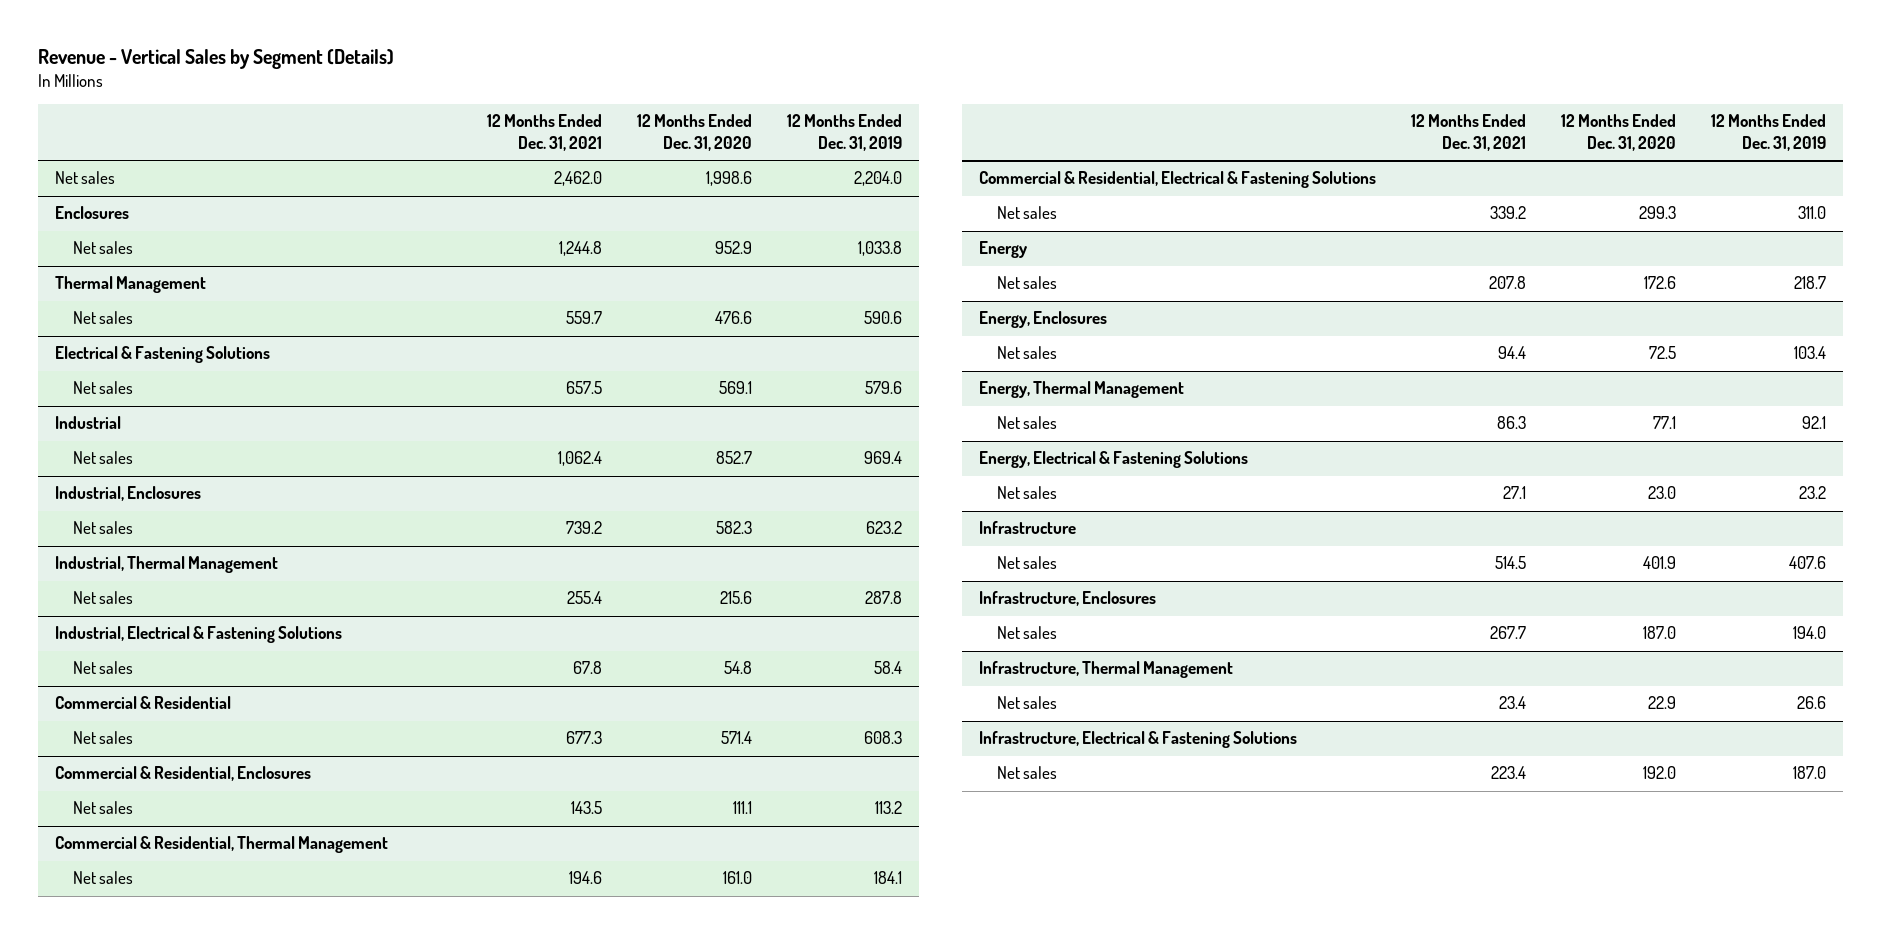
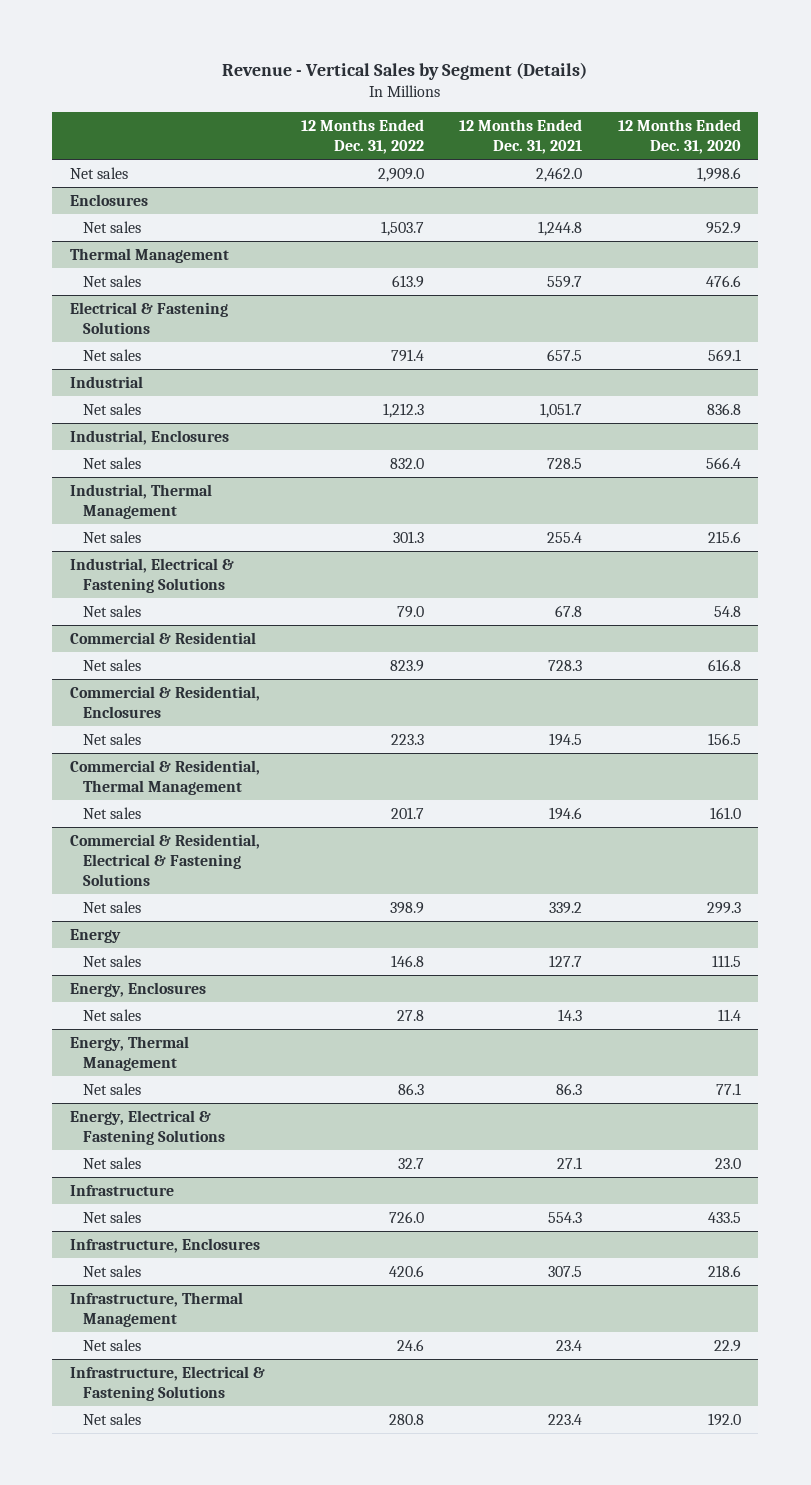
- | 12 Months Ended Dec. 31, 2021 | 12 Months Ended Dec. 31, 2020 | 12 Months Ended Dec. 31, 2019
+ | 12 Months Ended Dec. 31, 2022 | 12 Months Ended Dec. 31, 2021 | 12 Months Ended Dec. 31, 2020
@ Industrial
- Net sales | 1,062.4 | 852.7 | 969.4
+ Net sales | 1,212.3 | 1,051.7 | 836.8
@ Industrial, Enclosures
- Net sales | 739.2 | 582.3 | 623.2
+ Net sales | 832.0 | 728.5 | 566.4
@ Commercial & Residential
- Net sales | 677.3 | 571.4 | 608.3
+ Net sales | 823.9 | 728.3 | 616.8
@ Commercial & Residential, Enclosures
- Net sales | 143.5 | 111.1 | 113.2
+ Net sales | 223.3 | 194.5 | 156.5
@ Energy
- Net sales | 207.8 | 172.6 | 218.7
+ Net sales | 146.8 | 127.7 | 111.5
@ Energy, Enclosures
- Net sales | 94.4 | 72.5 | 103.4
+ Net sales | 27.8 | 14.3 | 11.4
@ Infrastructure
- Net sales | 514.5 | 401.9 | 407.6
+ Net sales | 726.0 | 554.3 | 433.5
@ Infrastructure, Enclosures
- Net sales | 267.7 | 187.0 | 194.0
+ Net sales | 420.6 | 307.5 | 218.6

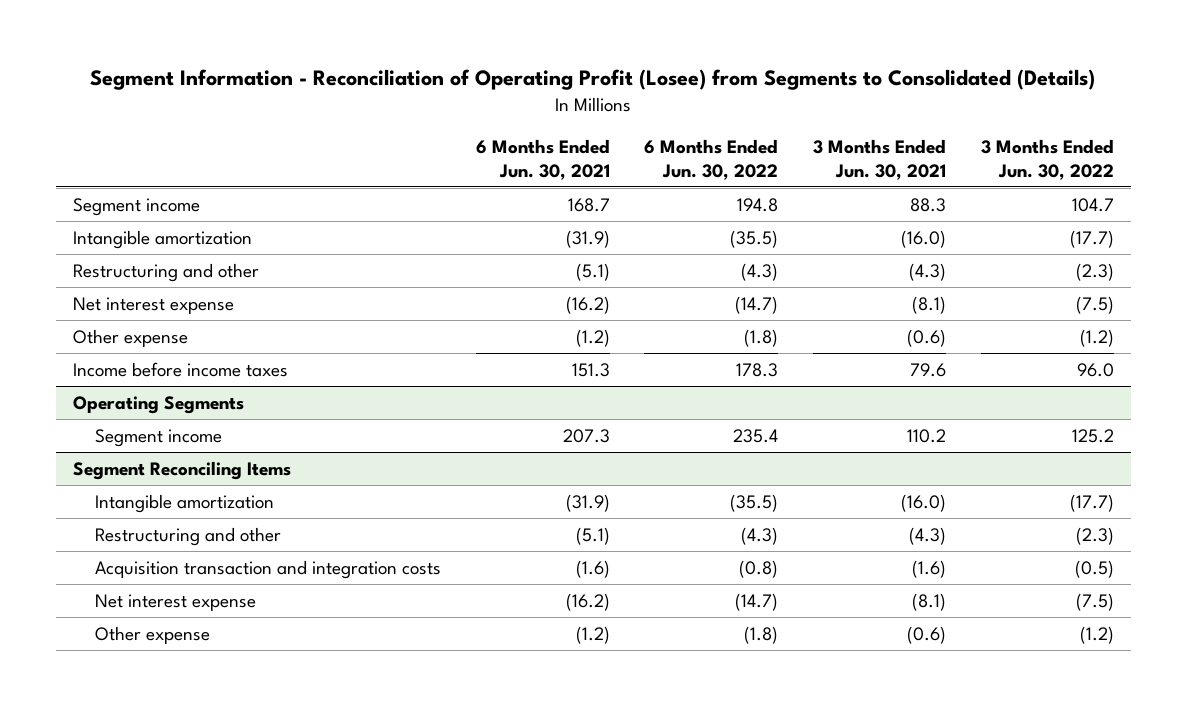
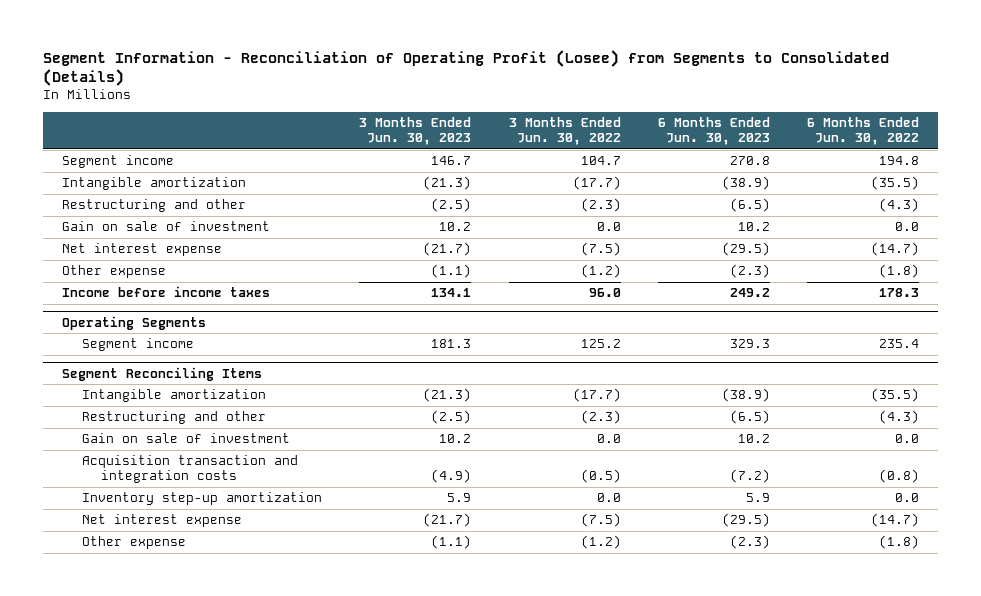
- | 6 Months Ended Jun. 30, 2021 | 6 Months Ended Jun. 30, 2022 | 3 Months Ended Jun. 30, 2021 | 3 Months Ended Jun. 30, 2022
+ | 3 Months Ended Jun. 30, 2023 | 3 Months Ended Jun. 30, 2022 | 6 Months Ended Jun. 30, 2023 | 6 Months Ended Jun. 30, 2022
+ Gain on sale of investment | 10.2 | 0.0 | 10.2 | 0.0
@ Segment Reconciling Items
+ Gain on sale of investment | 10.2 | 0.0 | 10.2 | 0.0
+ Inventory step-up amortization | 5.9 | 0.0 | 5.9 | 0.0

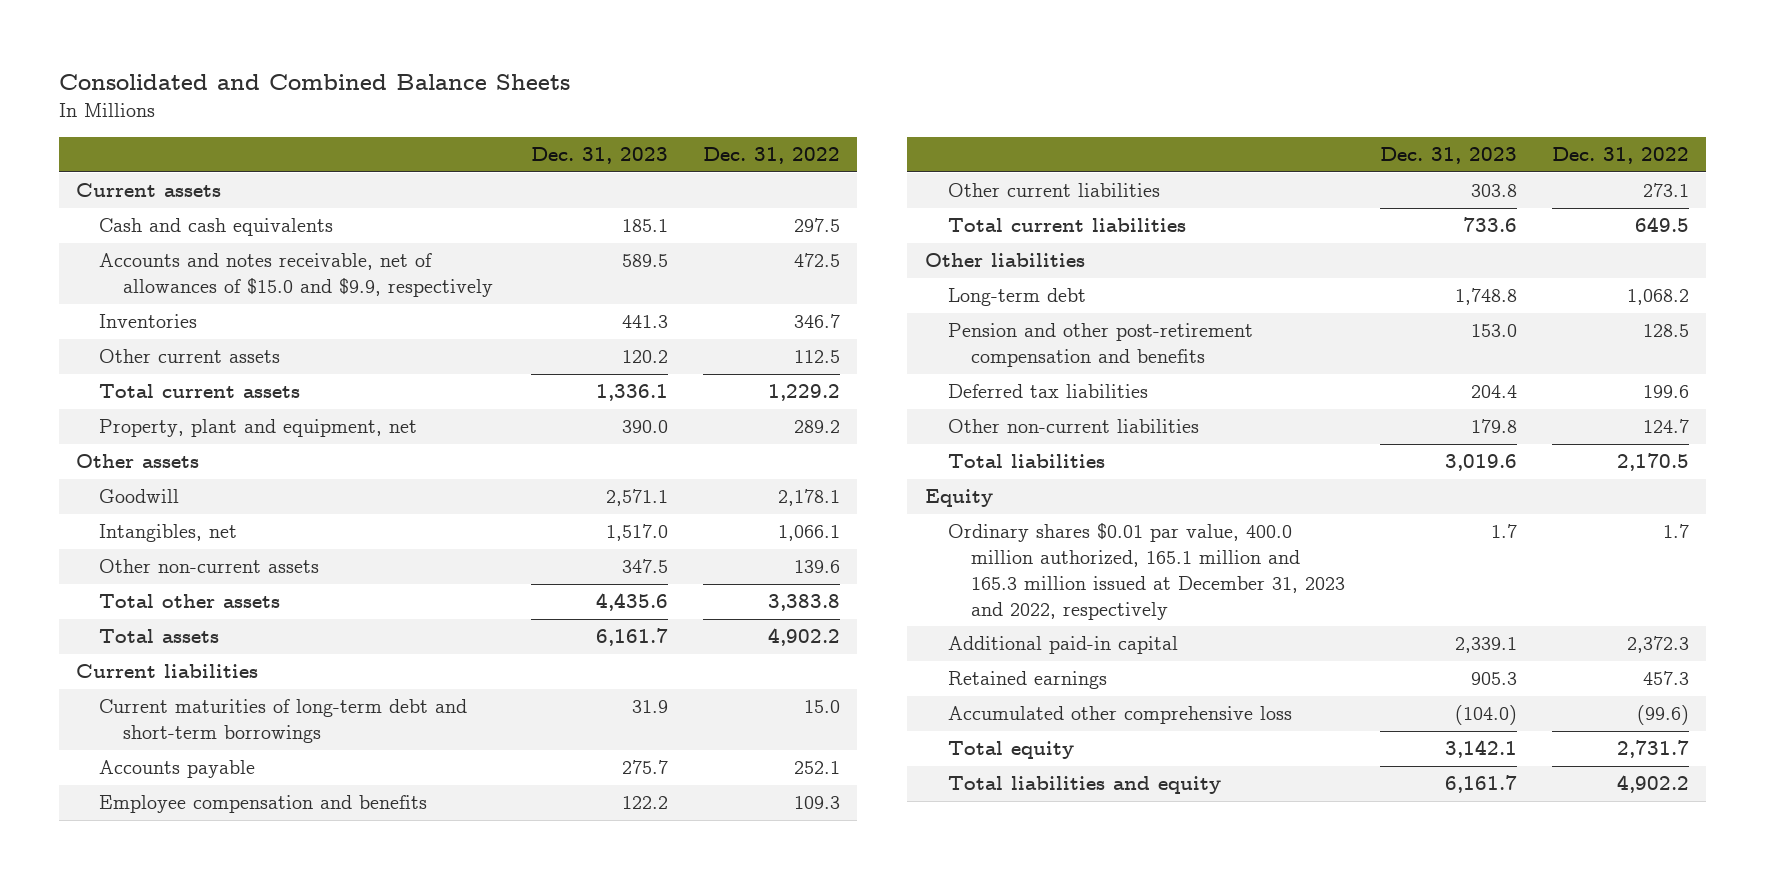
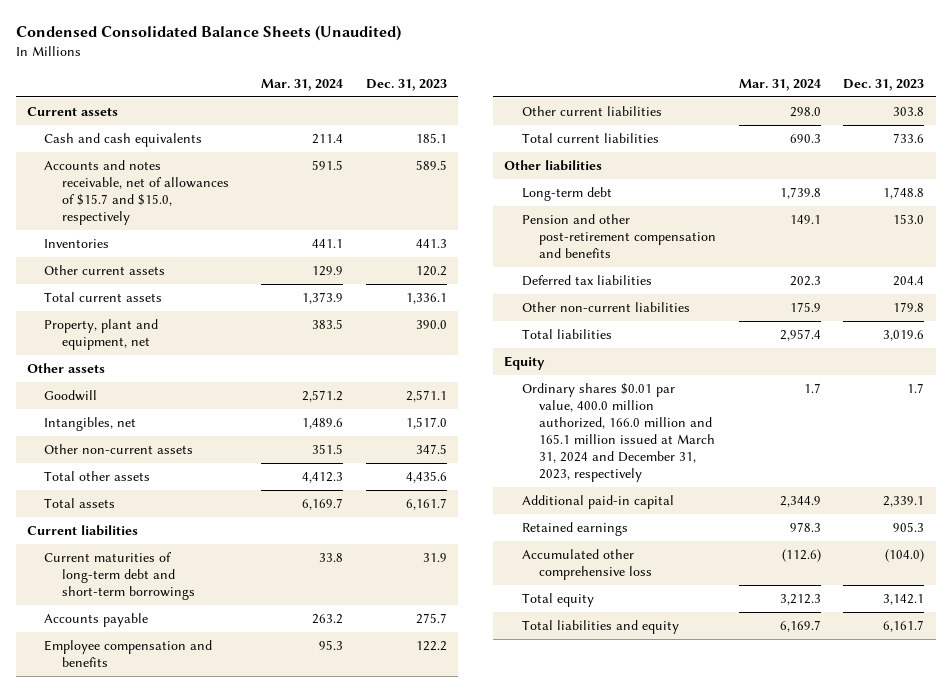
- Consolidated and Combined Balance Sheets
+ Condensed Consolidated Balance Sheets (Unaudited)
- | Dec. 31, 2023 | Dec. 31, 2022
+ | Mar. 31, 2024 | Dec. 31, 2023
- Accounts and notes receivable, net of allowances of $15.0 and $9.9, respectively | 589.5 | 472.5
+ Accounts and notes receivable, net of allowances of $15.7 and $15.0, respectively | 591.5 | 589.5
- Ordinary shares $0.01 par value, 400.0 million authorized, 165.1 million and 165.3 million issued at December 31, 2023 and 2022, respectively | 1.7 | 1.7
+ Ordinary shares $0.01 par value, 400.0 million authorized, 166.0 million and 165.1 million issued at March 31, 2024 and December 31, 2023, respectively | 1.7 | 1.7

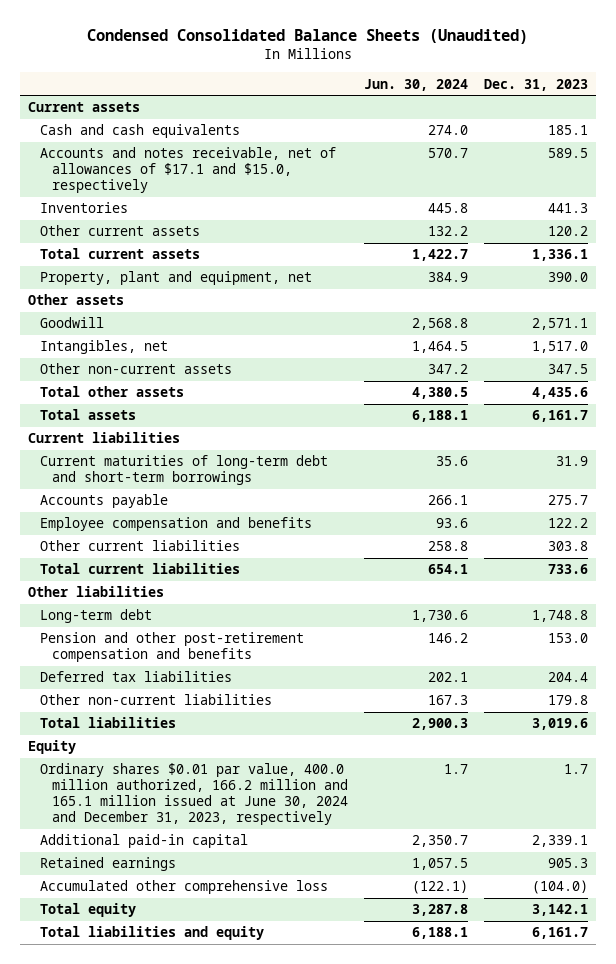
- | Mar. 31, 2024 | Dec. 31, 2023
+ | Jun. 30, 2024 | Dec. 31, 2023
- Accounts and notes receivable, net of allowances of $15.7 and $15.0, respectively | 591.5 | 589.5
+ Accounts and notes receivable, net of allowances of $17.1 and $15.0, respectively | 570.7 | 589.5
- Ordinary shares $0.01 par value, 400.0 million authorized, 166.0 million and 165.1 million issued at March 31, 2024 and December 31, 2023, respectively | 1.7 | 1.7
+ Ordinary shares $0.01 par value, 400.0 million authorized, 166.2 million and 165.1 million issued at June 30, 2024 and December 31, 2023, respectively | 1.7 | 1.7

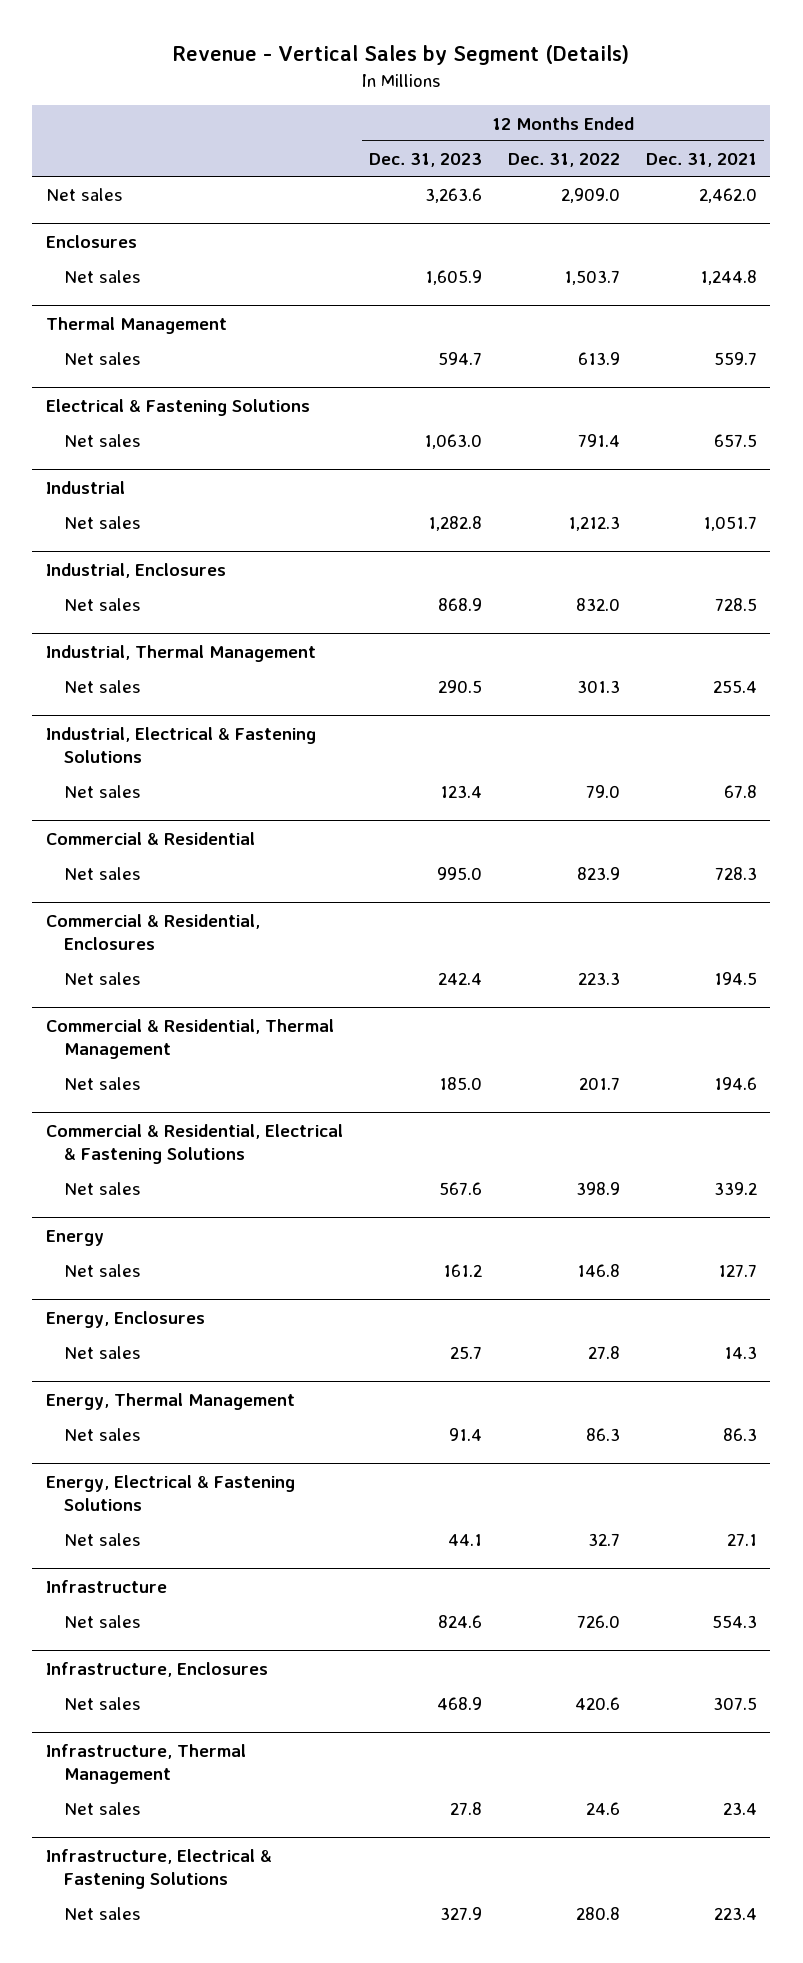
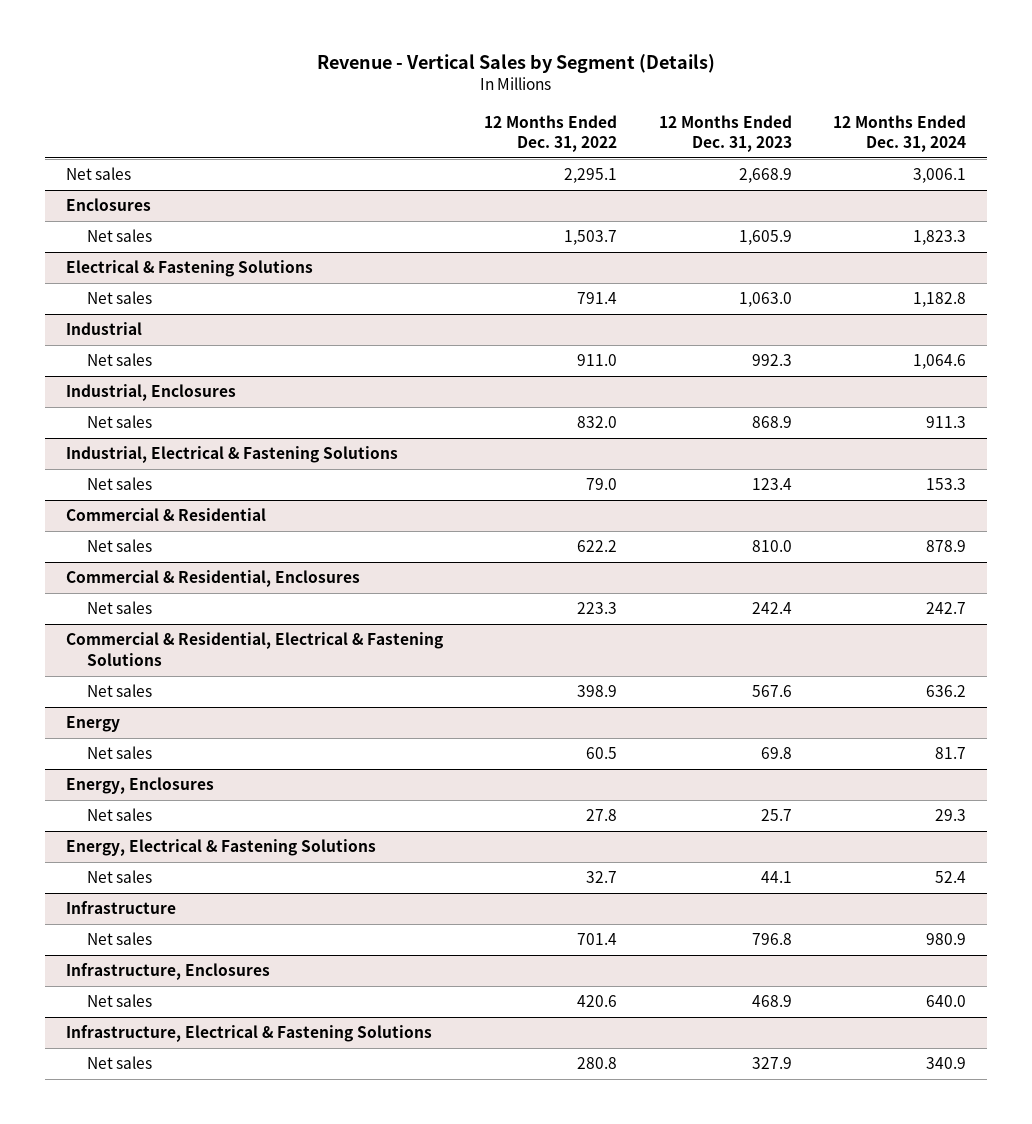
- | 12 Months Ended Dec. 31, 2023 | 12 Months Ended Dec. 31, 2022 | 12 Months Ended Dec. 31, 2021
+ | 12 Months Ended Dec. 31, 2022 | 12 Months Ended Dec. 31, 2023 | 12 Months Ended Dec. 31, 2024
- Net sales | 3,263.6 | 2,909.0 | 2,462.0
+ Net sales | 2,295.1 | 2,668.9 | 3,006.1
- Thermal Management
- Net sales | 594.7 | 613.9 | 559.7
@ Industrial
- Net sales | 1,282.8 | 1,212.3 | 1,051.7
+ Net sales | 911.0 | 992.3 | 1,064.6
- Industrial, Thermal Management
- Net sales | 290.5 | 301.3 | 255.4
@ Commercial & Residential
- Net sales | 995.0 | 823.9 | 728.3
+ Net sales | 622.2 | 810.0 | 878.9
- Commercial & Residential, Thermal Management
- Net sales | 185.0 | 201.7 | 194.6
@ Energy
- Net sales | 161.2 | 146.8 | 127.7
+ Net sales | 60.5 | 69.8 | 81.7
- Energy, Thermal Management
- Net sales | 91.4 | 86.3 | 86.3
@ Infrastructure
- Net sales | 824.6 | 726.0 | 554.3
+ Net sales | 701.4 | 796.8 | 980.9
- Infrastructure, Thermal Management
- Net sales | 27.8 | 24.6 | 23.4

